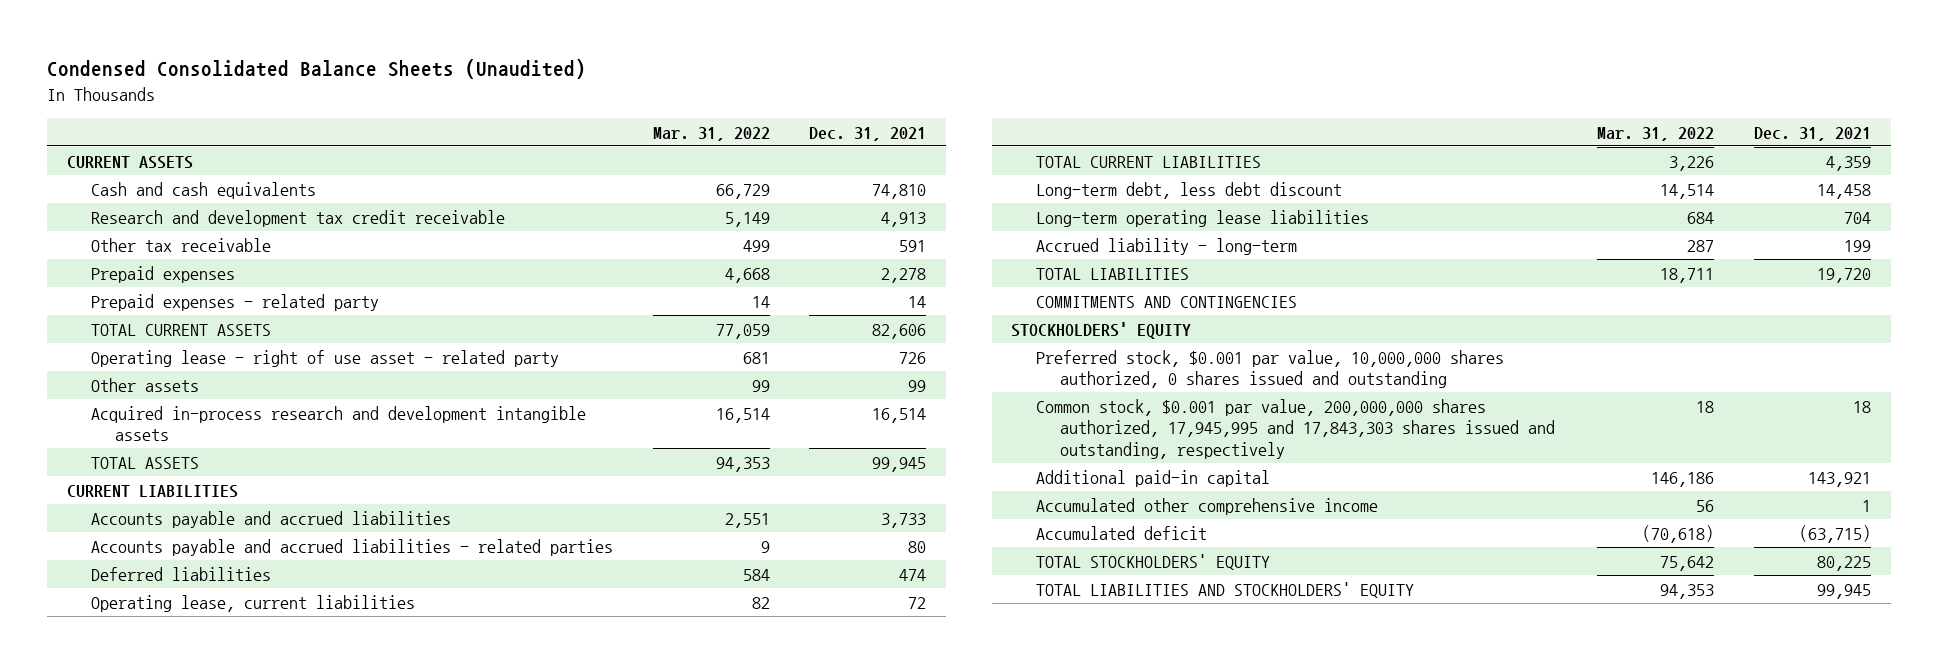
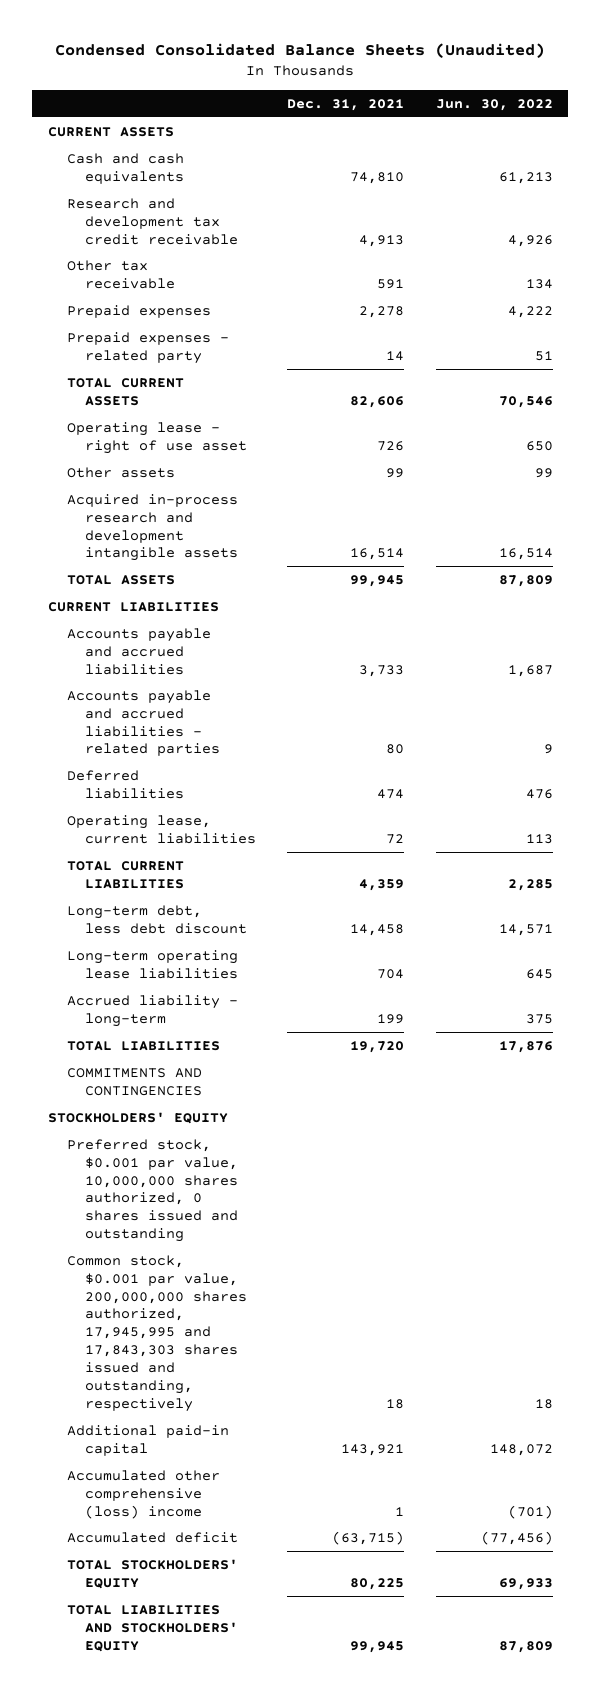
- | Mar. 31, 2022 | Dec. 31, 2021
+ | Dec. 31, 2021 | Jun. 30, 2022
- Operating lease - right of use asset - related party | 681 | 726
+ Operating lease - right of use asset | 726 | 650
- Accumulated other comprehensive income | 56 | 1
+ Accumulated other comprehensive (loss) income | 1 | (701)

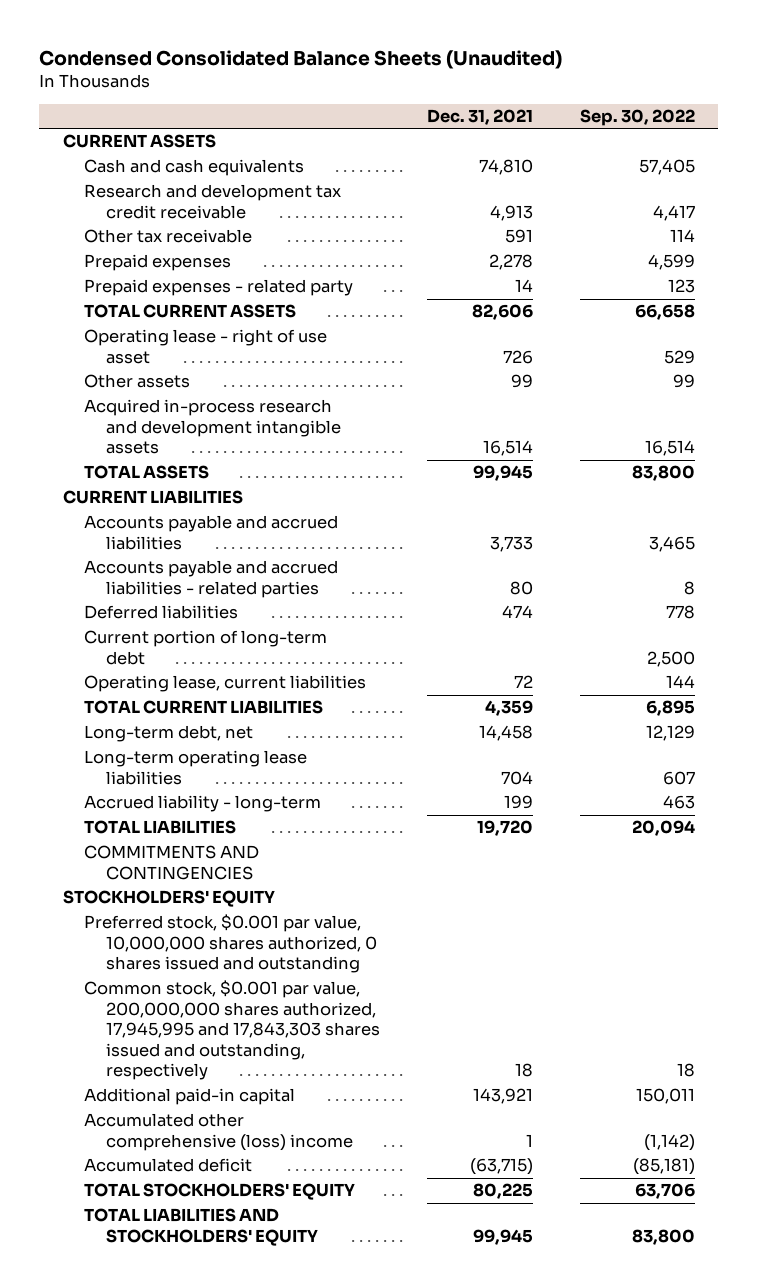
- | Dec. 31, 2021 | Jun. 30, 2022
+ | Dec. 31, 2021 | Sep. 30, 2022
+ Current portion of long-term debt | | 2,500
- Long-term debt, less debt discount | 14,458 | 14,571
+ Long-term debt, net | 14,458 | 12,129

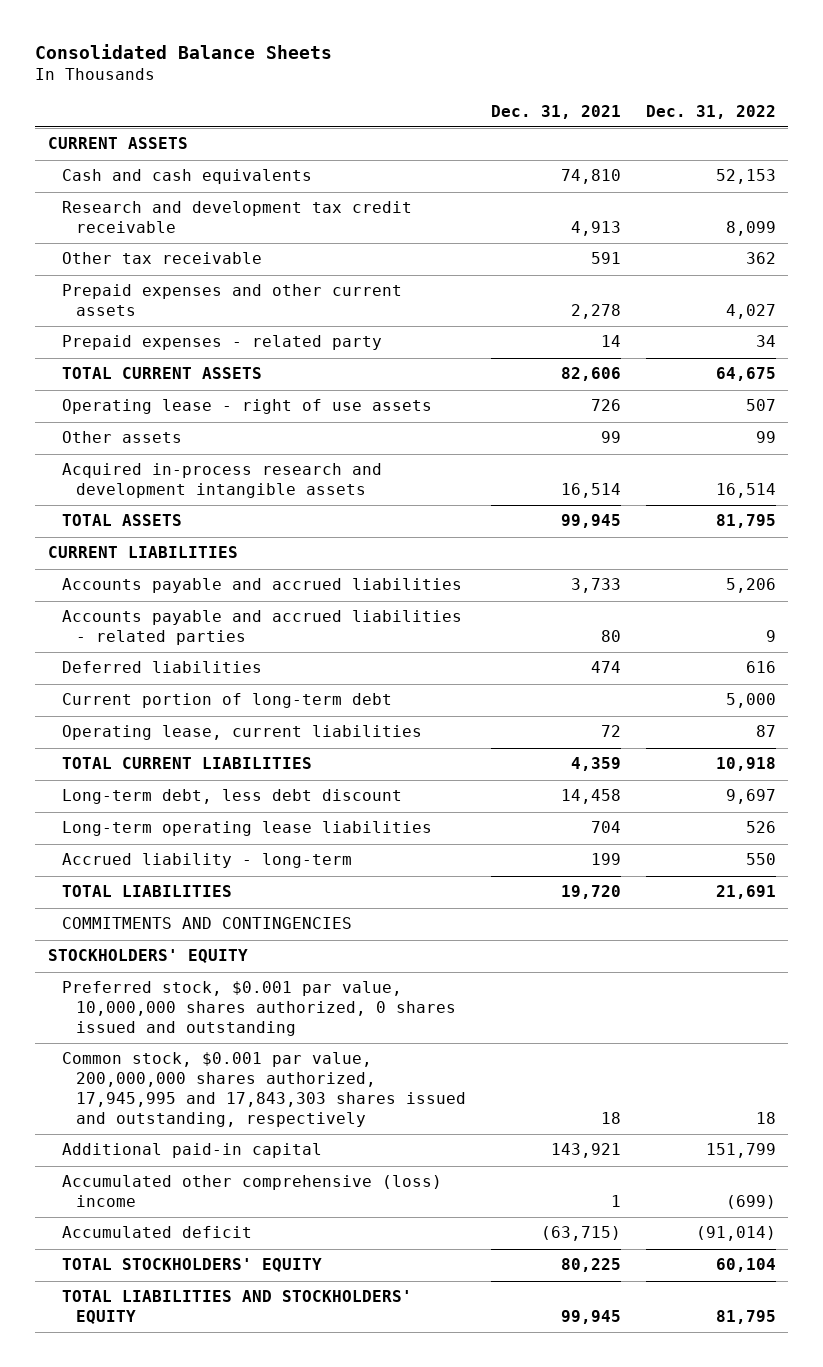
- Condensed Consolidated Balance Sheets (Unaudited)
+ Consolidated Balance Sheets
- | Dec. 31, 2021 | Sep. 30, 2022
+ | Dec. 31, 2021 | Dec. 31, 2022
- Prepaid expenses | 2,278 | 4,599
+ Prepaid expenses and other current assets | 2,278 | 4,027
- Operating lease - right of use asset | 726 | 529
+ Operating lease - right of use assets | 726 | 507
- Long-term debt, net | 14,458 | 12,129
+ Long-term debt, less debt discount | 14,458 | 9,697

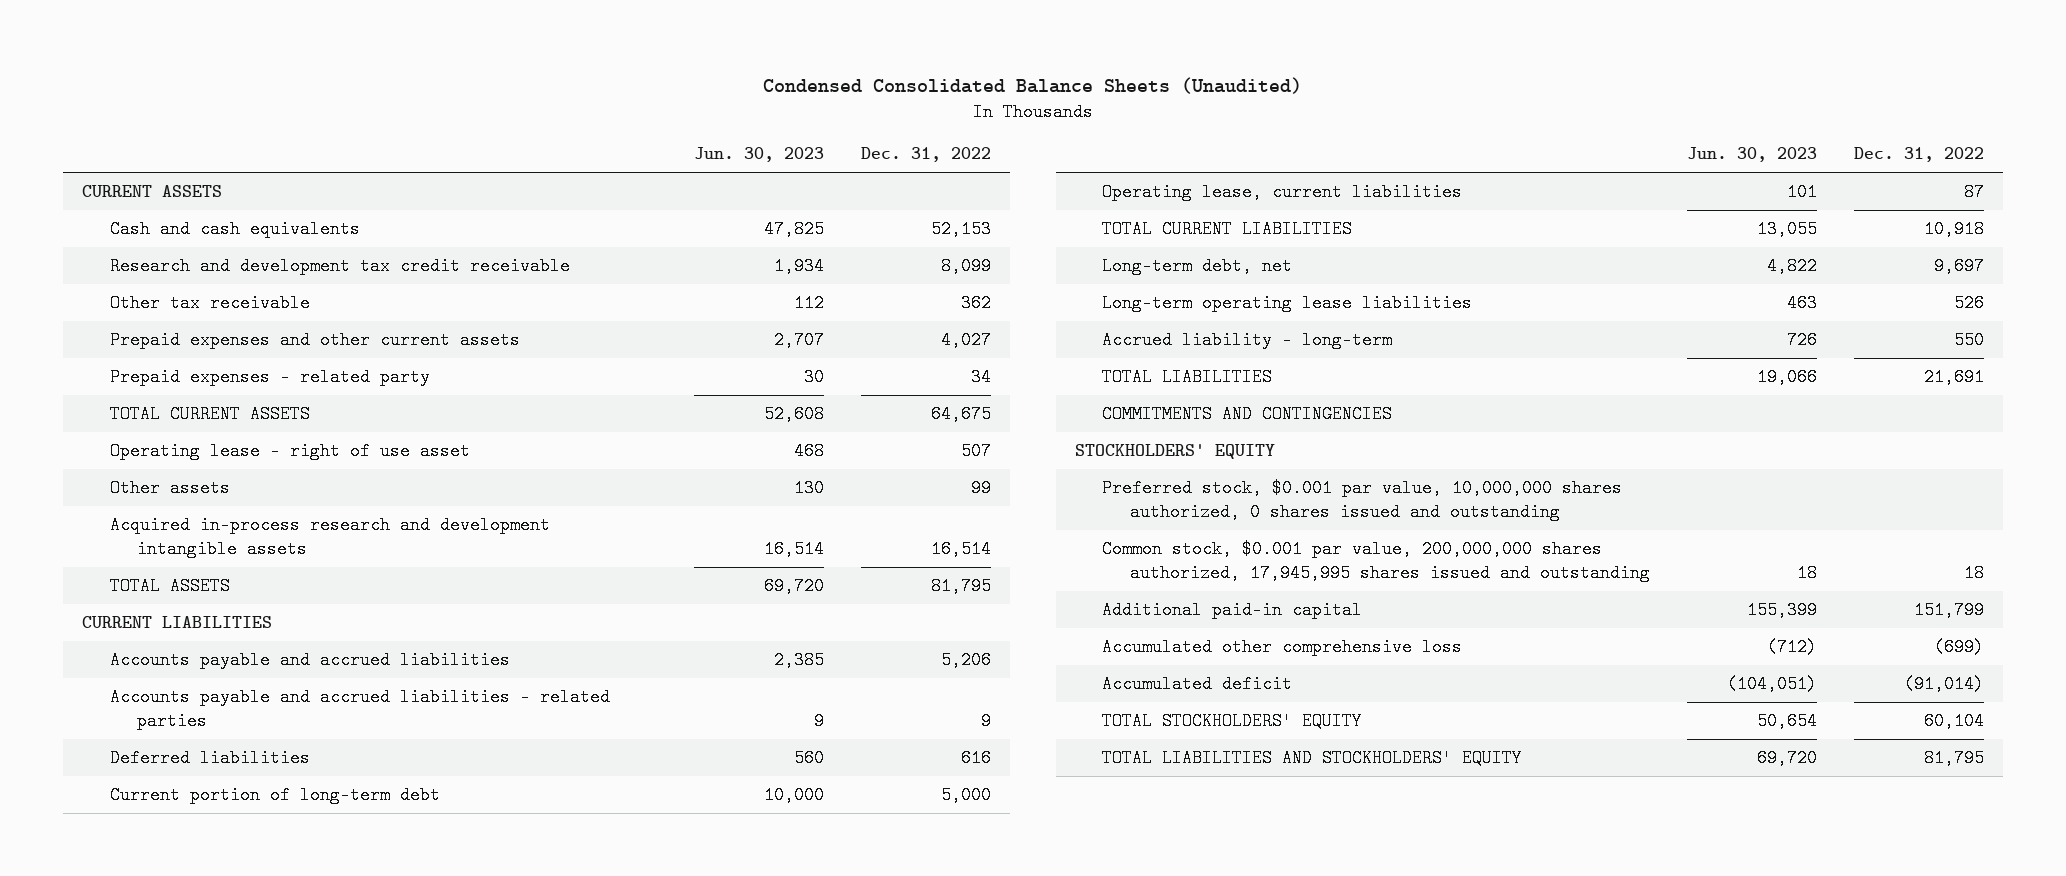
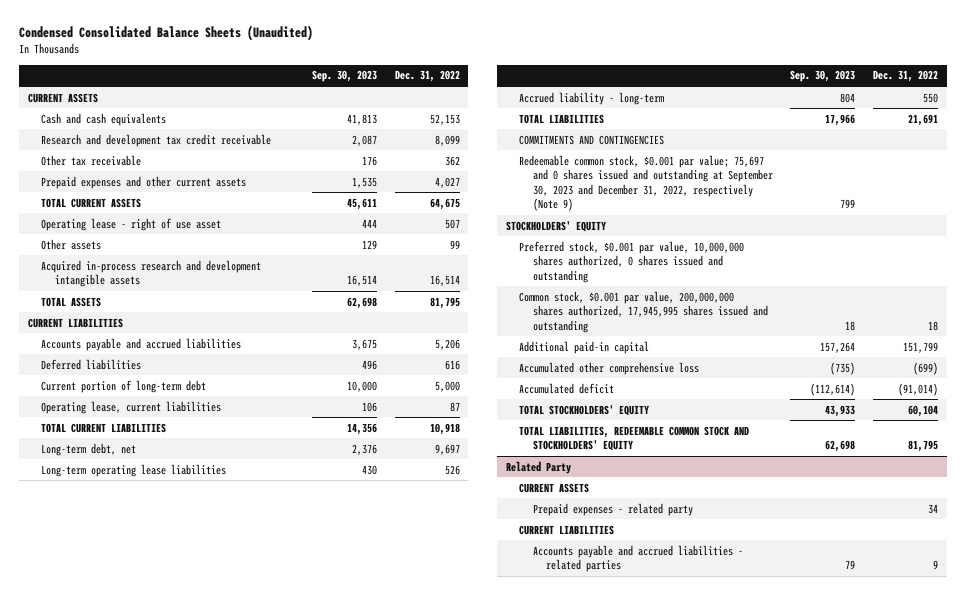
- | Jun. 30, 2023 | Dec. 31, 2022
+ | Sep. 30, 2023 | Dec. 31, 2022
- Prepaid expenses - related party | 30 | 34
- Accounts payable and accrued liabilities - related parties | 9 | 9
+ Redeemable common stock, $0.001 par value; 75,697 and 0 shares issued and outstanding at September 30, 2023 and December 31, 2022, respectively (Note 9) | 799 |
- TOTAL LIABILITIES AND STOCKHOLDERS' EQUITY | 69,720 | 81,795
+ TOTAL LIABILITIES, REDEEMABLE COMMON STOCK AND STOCKHOLDERS' EQUITY | 62,698 | 81,795
+ Related Party
+ CURRENT ASSETS
+ Prepaid expenses - related party | | 34
+ CURRENT LIABILITIES
+ Accounts payable and accrued liabilities - related parties | 79 | 9

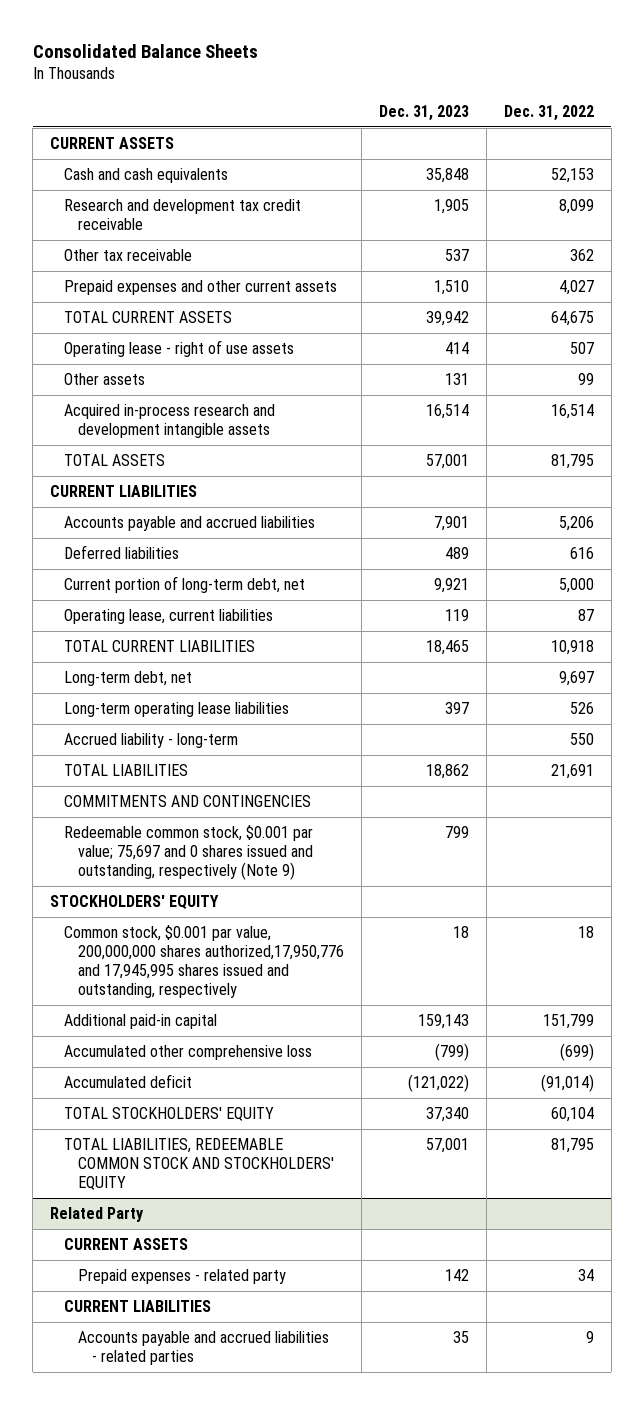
- Condensed Consolidated Balance Sheets (Unaudited)
+ Consolidated Balance Sheets
- | Sep. 30, 2023 | Dec. 31, 2022
+ | Dec. 31, 2023 | Dec. 31, 2022
- Operating lease - right of use asset | 444 | 507
+ Operating lease - right of use assets | 414 | 507
- Current portion of long-term debt | 10,000 | 5,000
+ Current portion of long-term debt, net | 9,921 | 5,000
- Redeemable common stock, $0.001 par value; 75,697 and 0 shares issued and outstanding at September 30, 2023 and December 31, 2022, respectively (Note 9) | 799 |
+ Redeemable common stock, $0.001 par value; 75,697 and 0 shares issued and outstanding, respectively (Note 9) | 799 |
- Preferred stock, $0.001 par value, 10,000,000 shares authorized, 0 shares issued and outstanding
- Common stock, $0.001 par value, 200,000,000 shares authorized, 17,945,995 shares issued and outstanding | 18 | 18
+ Common stock, $0.001 par value, 200,000,000 shares authorized,17,950,776 and 17,945,995 shares issued and outstanding, respectively | 18 | 18

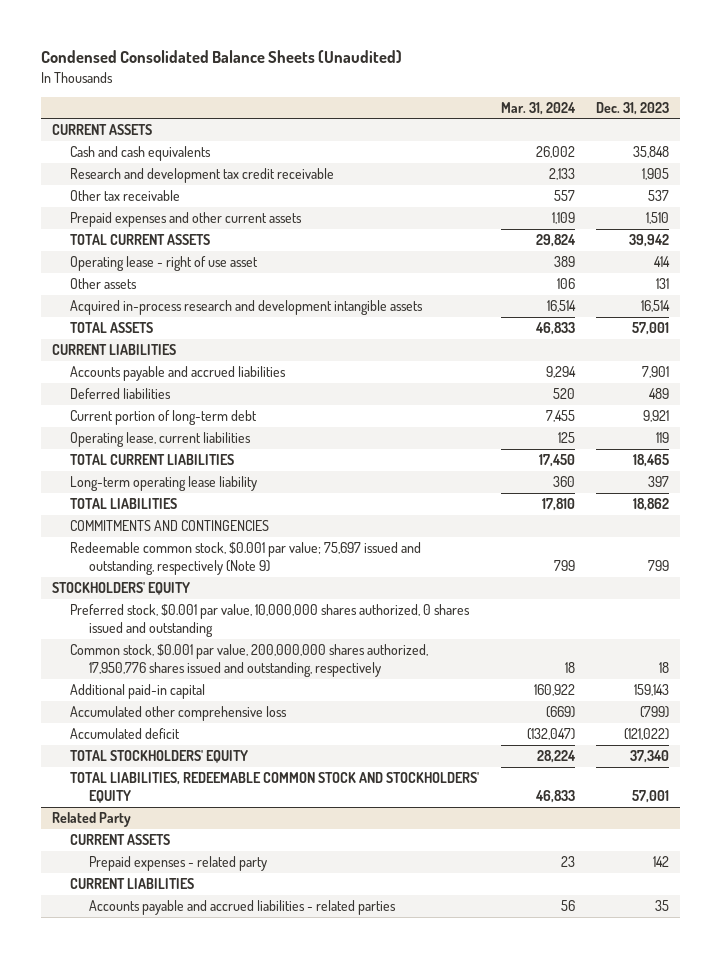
- Consolidated Balance Sheets
+ Condensed Consolidated Balance Sheets (Unaudited)
- | Dec. 31, 2023 | Dec. 31, 2022
+ | Mar. 31, 2024 | Dec. 31, 2023
- Operating lease - right of use assets | 414 | 507
+ Operating lease - right of use asset | 389 | 414
- Current portion of long-term debt, net | 9,921 | 5,000
+ Current portion of long-term debt | 7,455 | 9,921
- Long-term debt, net | | 9,697
- Long-term operating lease liabilities | 397 | 526
- Accrued liability - long-term | | 550
+ Long-term operating lease liability | 360 | 397
- Redeemable common stock, $0.001 par value; 75,697 and 0 shares issued and outstanding, respectively (Note 9) | 799 |
+ Redeemable common stock, $0.001 par value; 75,697 issued and outstanding, respectively (Note 9) | 799 | 799
- Common stock, $0.001 par value, 200,000,000 shares authorized,17,950,776 and 17,945,995 shares issued and outstanding, respectively | 18 | 18
+ Preferred stock, $0.001 par value, 10,000,000 shares authorized, 0 shares issued and outstanding
+ Common stock, $0.001 par value, 200,000,000 shares authorized, 17,950,776 shares issued and outstanding, respectively | 18 | 18

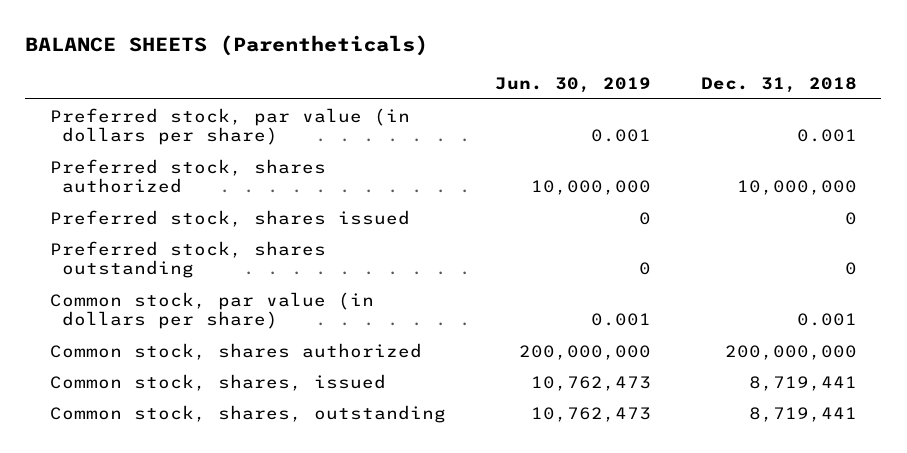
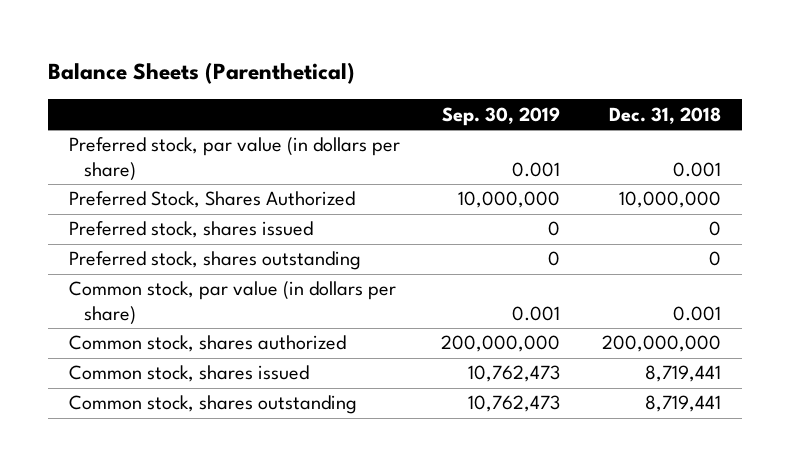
- BALANCE SHEETS (Parentheticals)
+ Balance Sheets (Parenthetical)
- | Jun. 30, 2019 | Dec. 31, 2018
+ | Sep. 30, 2019 | Dec. 31, 2018
- Preferred stock, shares authorized | 10,000,000 | 10,000,000
+ Preferred Stock, Shares Authorized | 10,000,000 | 10,000,000
- Common stock, shares, issued | 10,762,473 | 8,719,441
- Common stock, shares, outstanding | 10,762,473 | 8,719,441
+ Common stock, shares issued | 10,762,473 | 8,719,441
+ Common stock, shares outstanding | 10,762,473 | 8,719,441

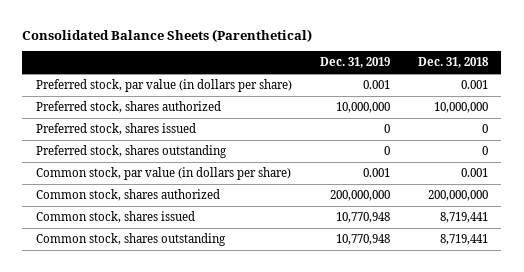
- Balance Sheets (Parenthetical)
+ Consolidated Balance Sheets (Parenthetical)
- | Sep. 30, 2019 | Dec. 31, 2018
+ | Dec. 31, 2019 | Dec. 31, 2018
- Preferred Stock, Shares Authorized | 10,000,000 | 10,000,000
+ Preferred stock, shares authorized | 10,000,000 | 10,000,000

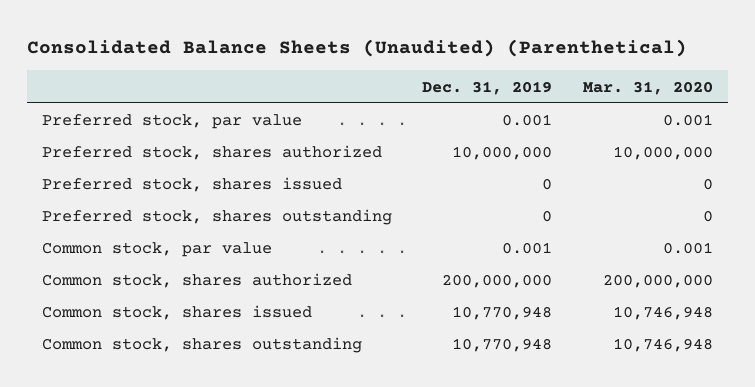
- Consolidated Balance Sheets (Parenthetical)
+ Consolidated Balance Sheets (Unaudited) (Parenthetical)
- | Dec. 31, 2019 | Dec. 31, 2018
+ | Dec. 31, 2019 | Mar. 31, 2020
- Preferred stock, par value (in dollars per share) | 0.001 | 0.001
+ Preferred stock, par value | 0.001 | 0.001
- Common stock, par value (in dollars per share) | 0.001 | 0.001
+ Common stock, par value | 0.001 | 0.001

